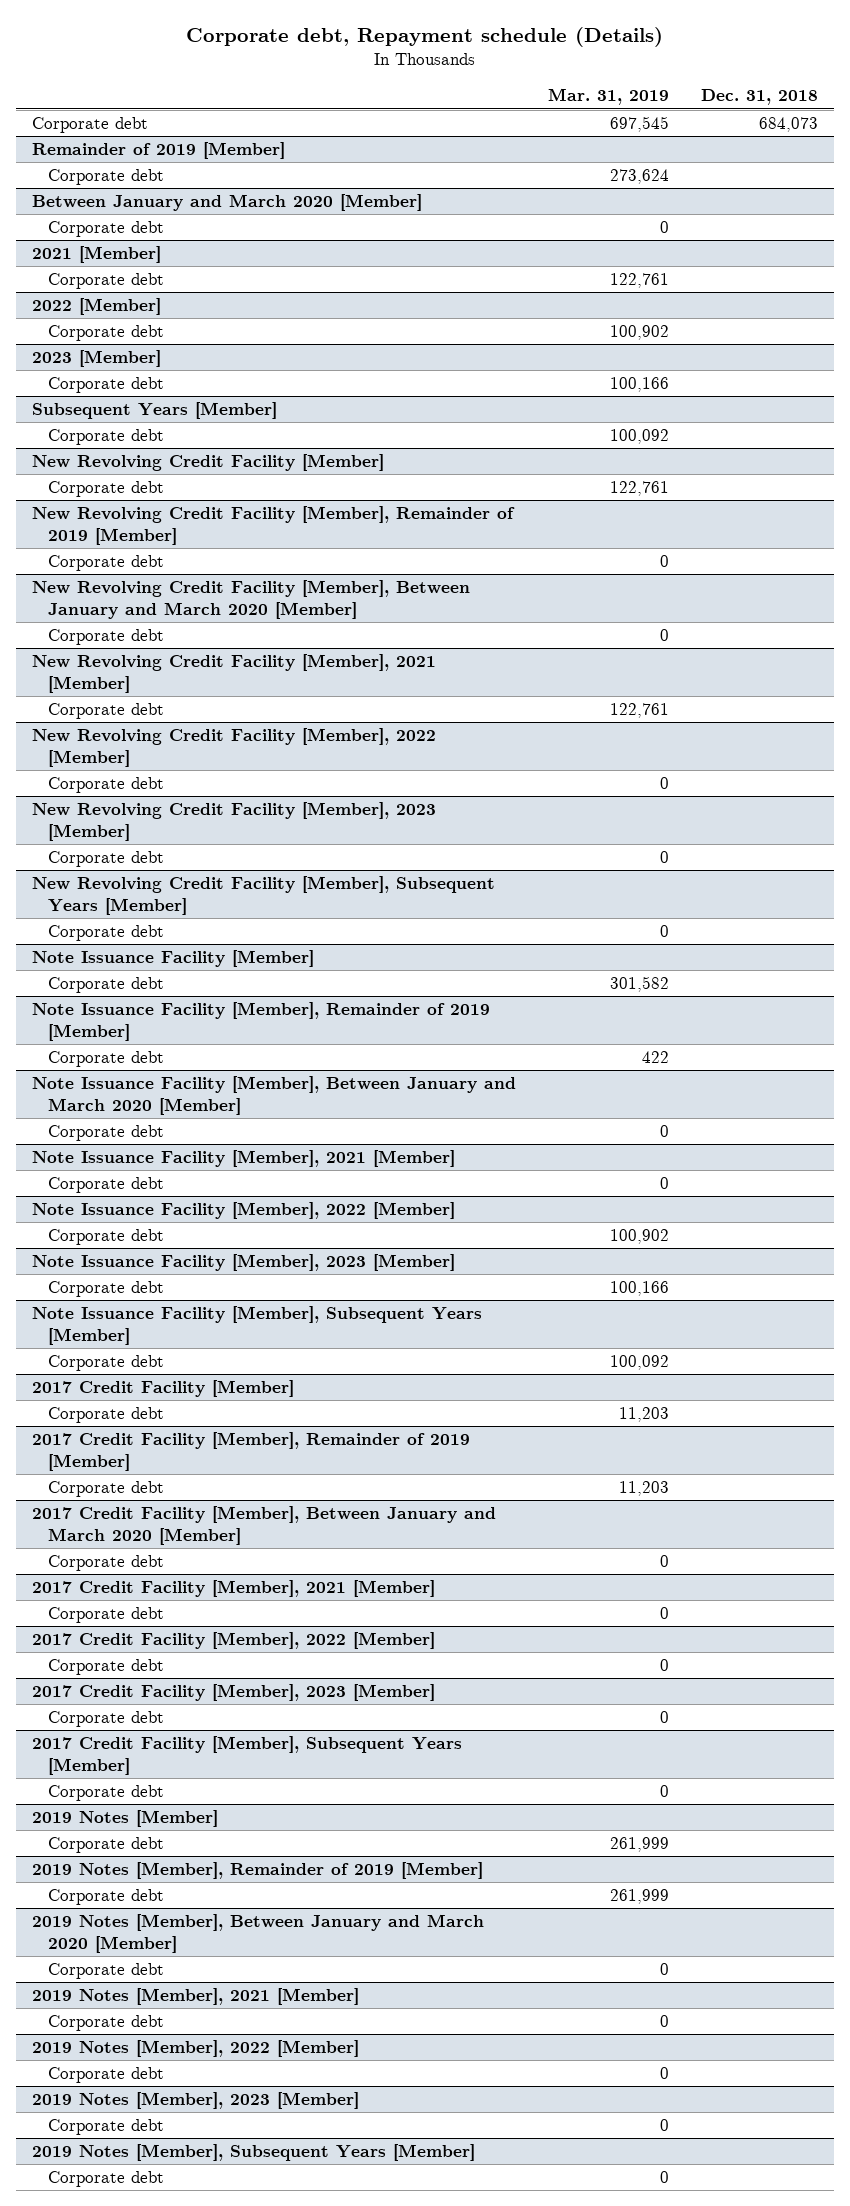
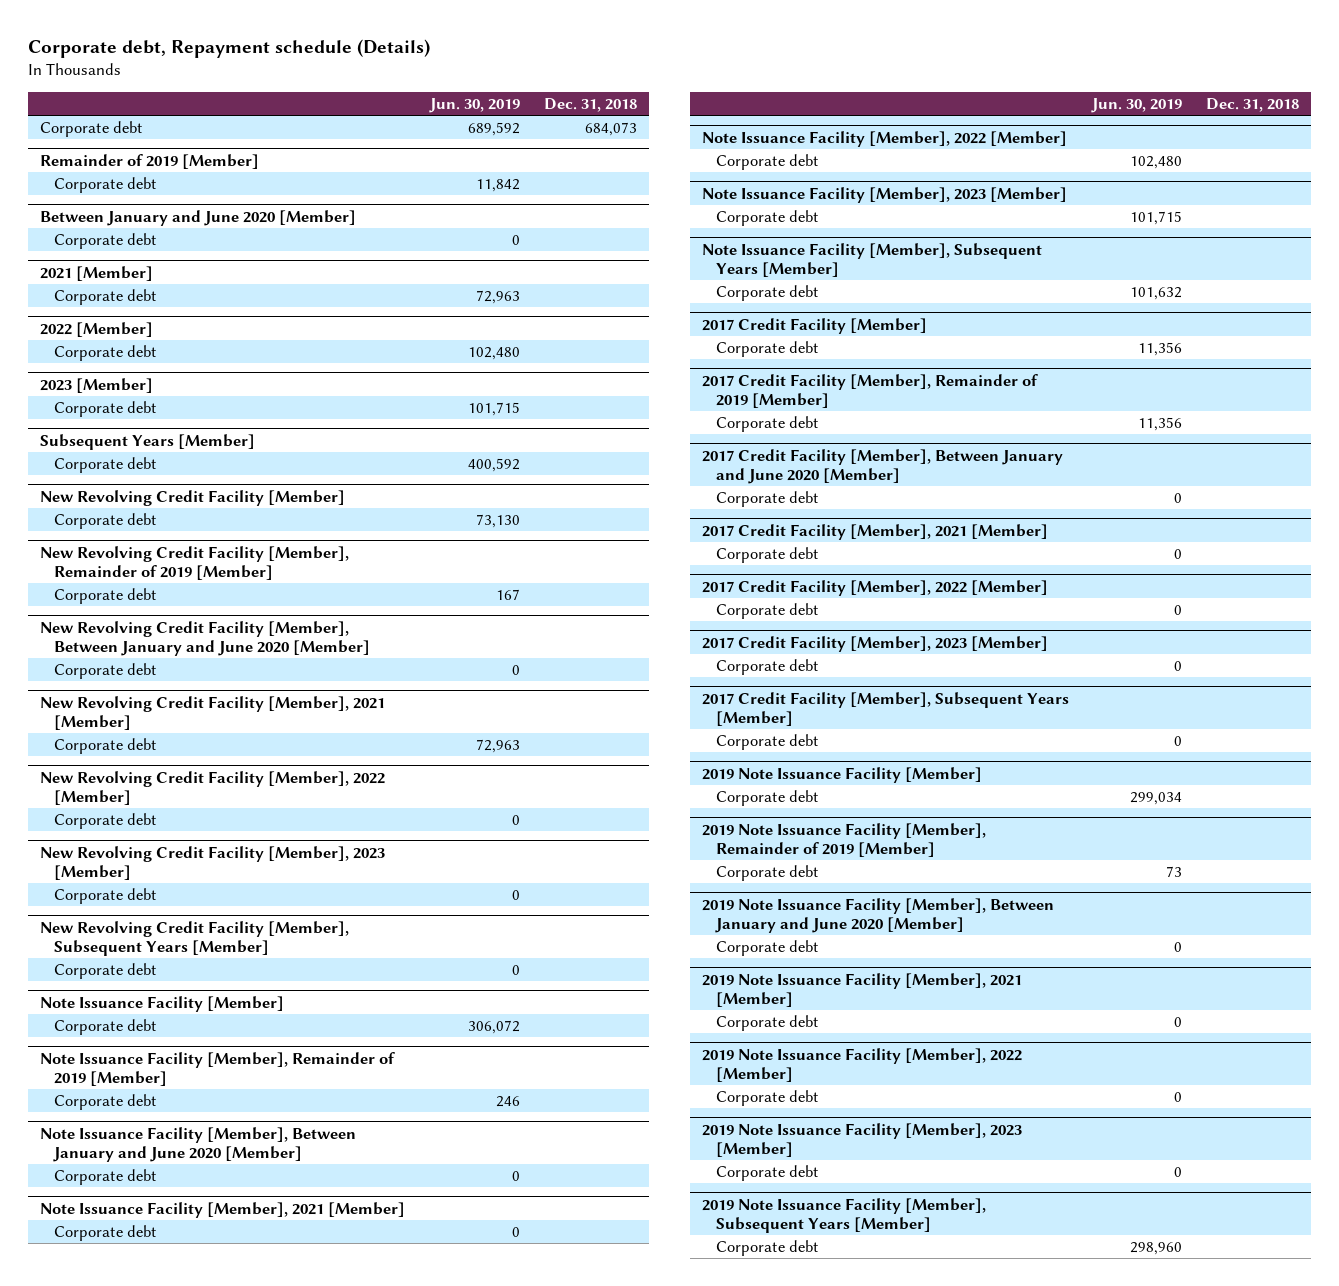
- | Mar. 31, 2019 | Dec. 31, 2018
+ | Jun. 30, 2019 | Dec. 31, 2018
- Between January and March 2020 [Member]
+ Between January and June 2020 [Member]
- New Revolving Credit Facility [Member], Between January and March 2020 [Member]
+ New Revolving Credit Facility [Member], Between January and June 2020 [Member]
- Note Issuance Facility [Member], Between January and March 2020 [Member]
+ Note Issuance Facility [Member], Between January and June 2020 [Member]
- 2017 Credit Facility [Member], Between January and March 2020 [Member]
+ 2017 Credit Facility [Member], Between January and June 2020 [Member]
- 2019 Notes [Member]
- Corporate debt | 261,999 |
- 2019 Notes [Member], Remainder of 2019 [Member]
- Corporate debt | 261,999 |
- 2019 Notes [Member], Between January and March 2020 [Member]
- Corporate debt | 0 |
- 2019 Notes [Member], 2021 [Member]
- Corporate debt | 0 |
- 2019 Notes [Member], 2022 [Member]
- Corporate debt | 0 |
- 2019 Notes [Member], 2023 [Member]
- Corporate debt | 0 |
- 2019 Notes [Member], Subsequent Years [Member]
- Corporate debt | 0 |
+ 2019 Note Issuance Facility [Member]
+ Corporate debt | 299,034 |
+ 2019 Note Issuance Facility [Member], Remainder of 2019 [Member]
+ Corporate debt | 73 |
+ 2019 Note Issuance Facility [Member], Between January and June 2020 [Member]
+ Corporate debt | 0 |
+ 2019 Note Issuance Facility [Member], 2021 [Member]
+ Corporate debt | 0 |
+ 2019 Note Issuance Facility [Member], 2022 [Member]
+ Corporate debt | 0 |
+ 2019 Note Issuance Facility [Member], 2023 [Member]
+ Corporate debt | 0 |
+ 2019 Note Issuance Facility [Member], Subsequent Years [Member]
+ Corporate debt | 298,960 |

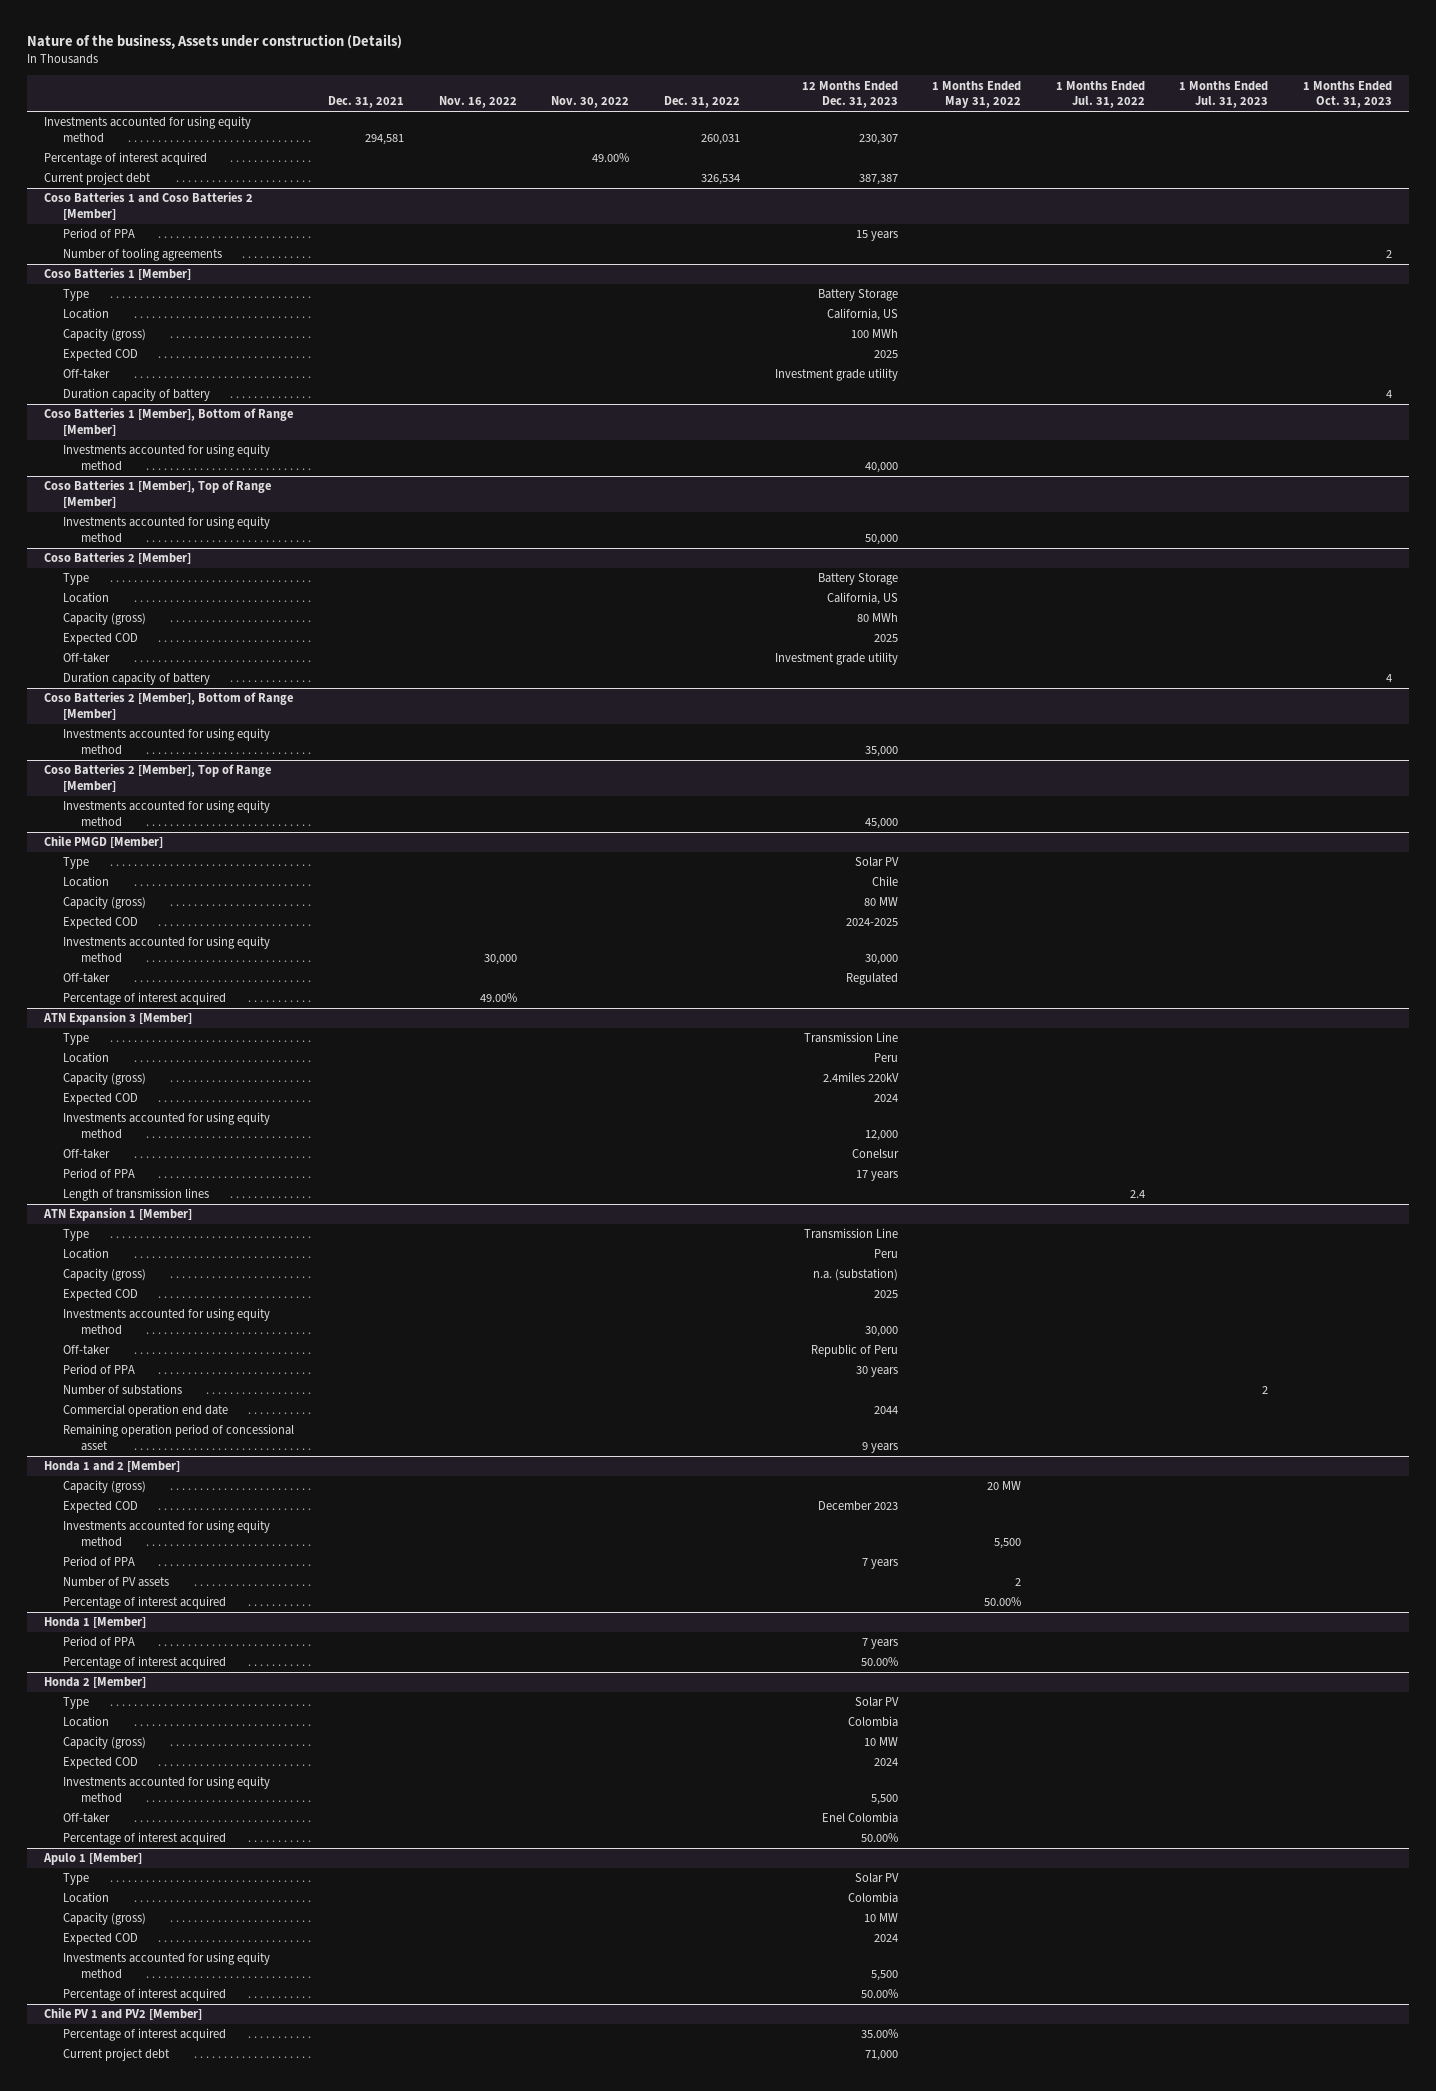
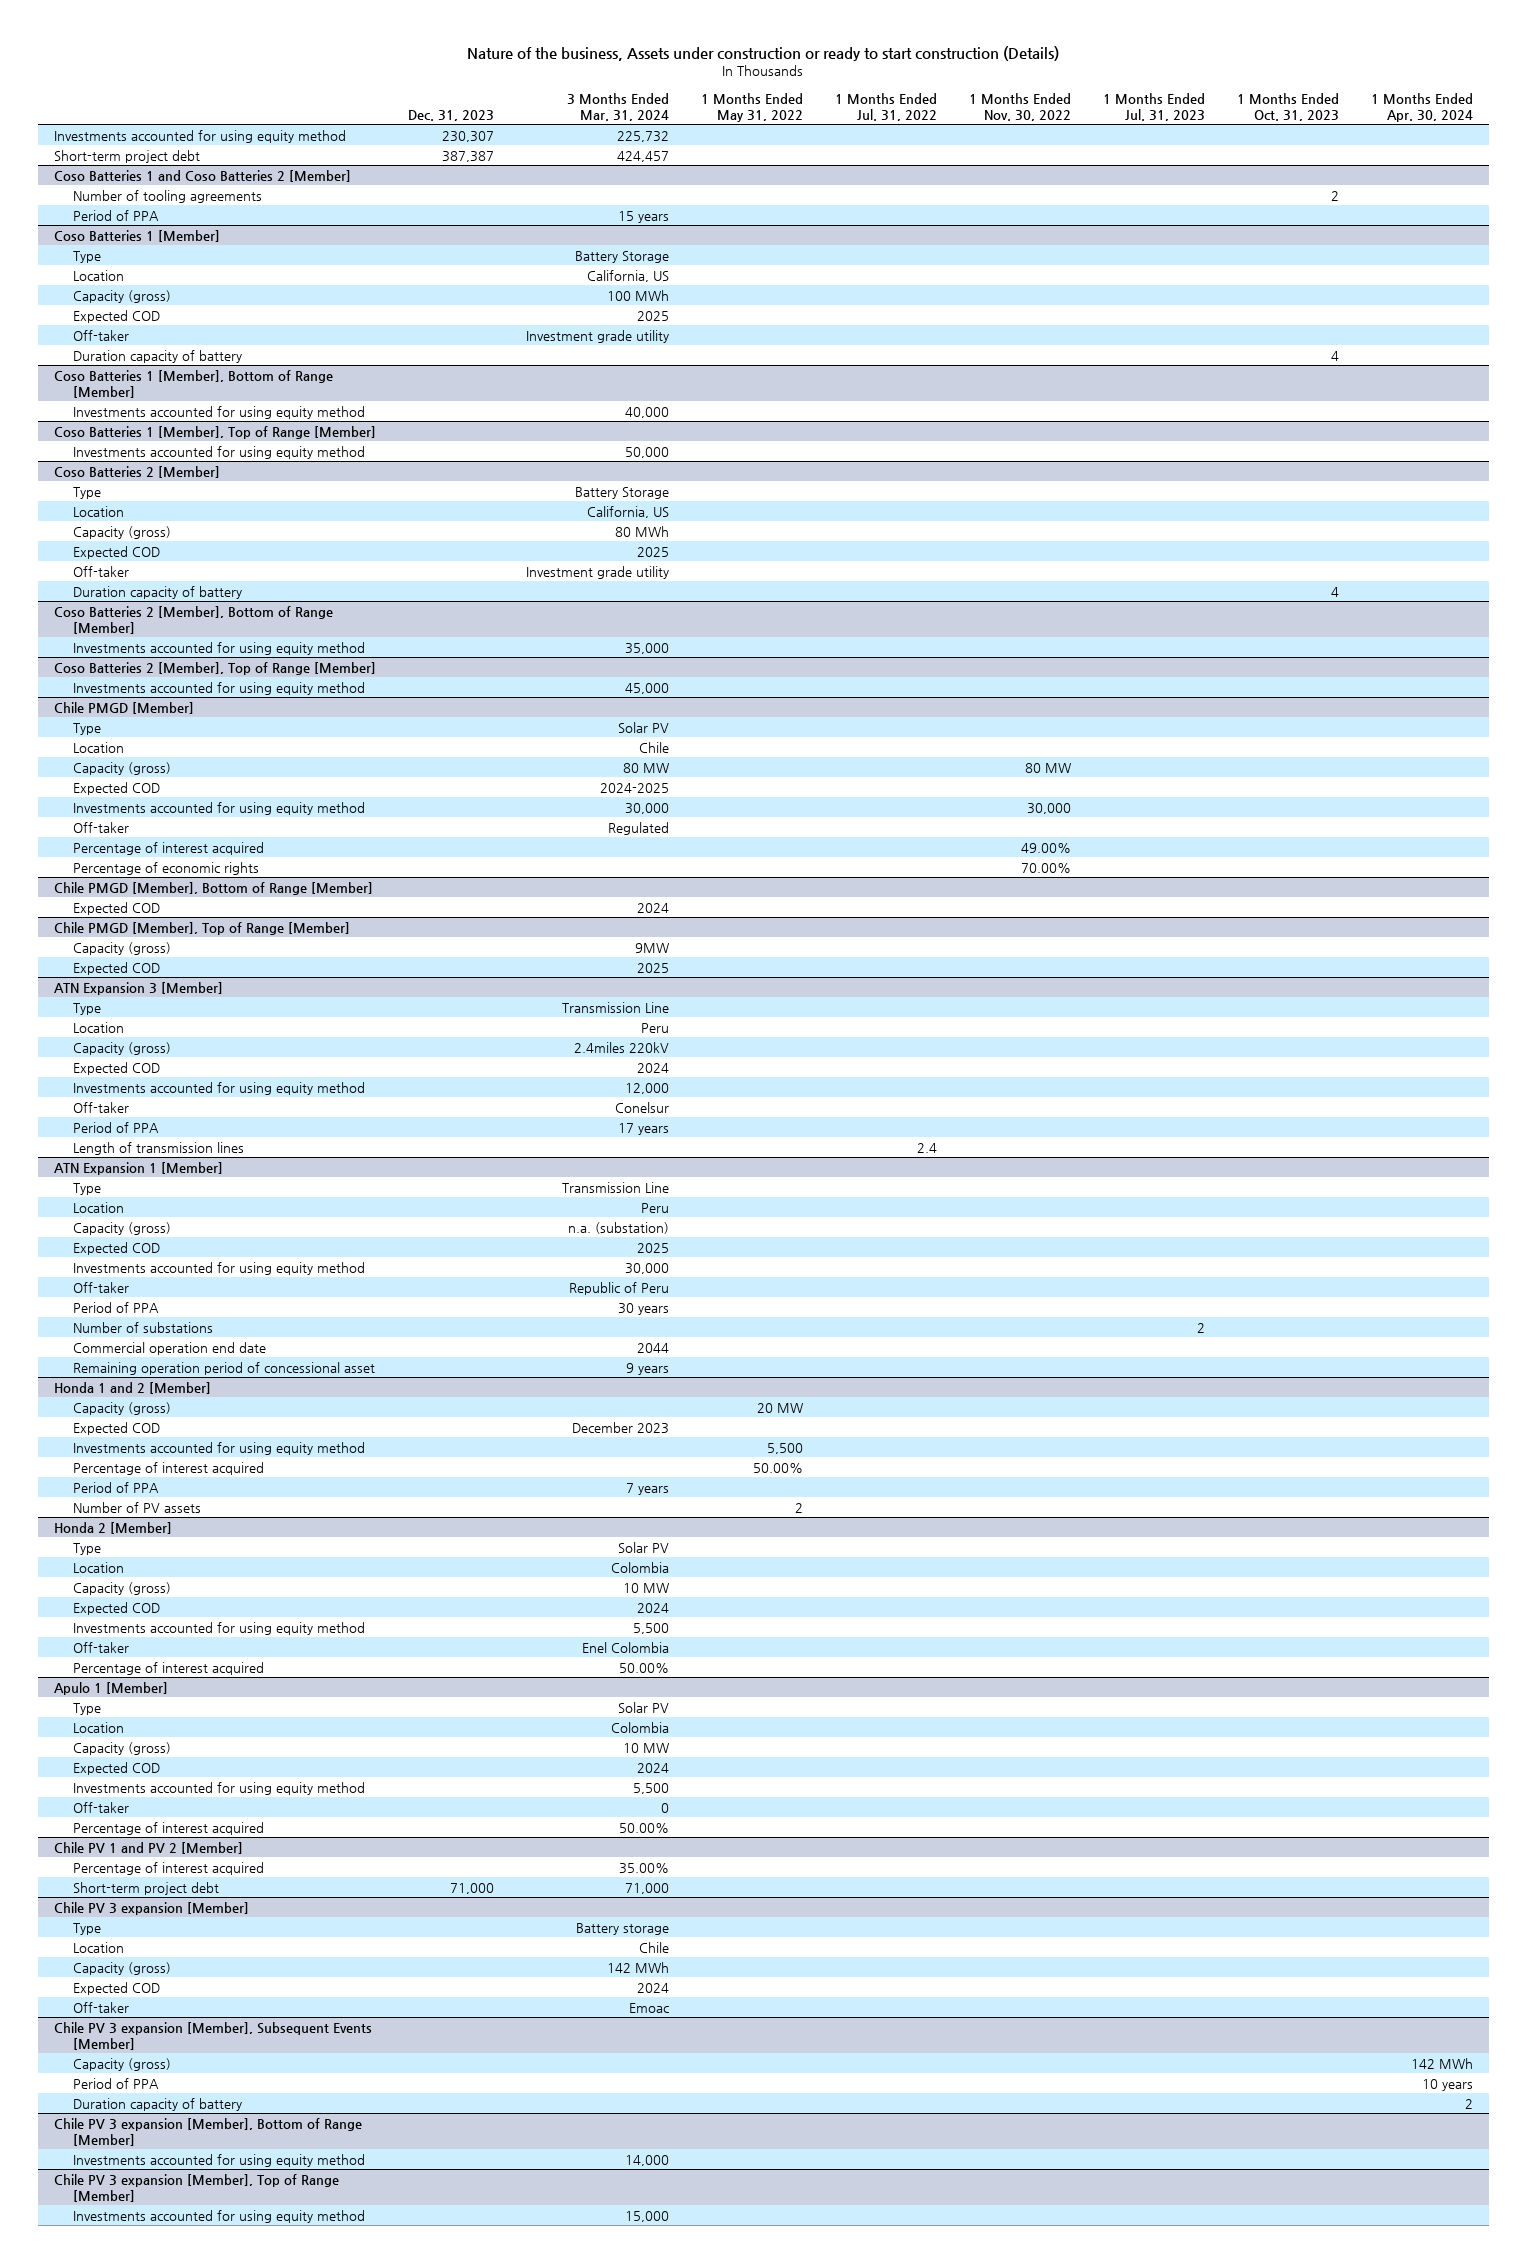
- Nature of the business, Assets under construction (Details)
+ Nature of the business, Assets under construction or ready to start construction (Details)
- | Dec. 31, 2021 | Nov. 16, 2022 | Nov. 30, 2022 | Dec. 31, 2022 | 12 Months Ended Dec. 31, 2023 | 1 Months Ended May 31, 2022 | 1 Months Ended Jul. 31, 2022 | 1 Months Ended Jul. 31, 2023 | 1 Months Ended Oct. 31, 2023
+ | Dec. 31, 2023 | 3 Months Ended Mar. 31, 2024 | 1 Months Ended May 31, 2022 | 1 Months Ended Jul. 31, 2022 | 1 Months Ended Nov. 30, 2022 | 1 Months Ended Jul. 31, 2023 | 1 Months Ended Oct. 31, 2023 | 1 Months Ended Apr. 30, 2024
- Percentage of interest acquired | | | 49.00% | | | | | |
- Current project debt | | | | 326,534 | 387,387 | | | |
+ Short-term project debt | 387,387 | 424,457 | | | | | |
@ Coso Batteries 1 and Coso Batteries 2 [Member]
moved down: Period of PPA | | 15 years | | | | | |
@ Chile PMGD [Member]
+ Percentage of economic rights | | | | | 70.00% | | |
+ Chile PMGD [Member], Bottom of Range [Member]
+ Expected COD | | 2024 | | | | | |
+ Chile PMGD [Member], Top of Range [Member]
+ Capacity (gross) | | 9MW | | | | | |
+ Expected COD | | 2025 | | | | | |
@ Honda 1 and 2 [Member]
moved up: Percentage of interest acquired | | | 50.00% | | | | |
- Honda 1 [Member]
- Period of PPA | | | | | 7 years | | | |
- Percentage of interest acquired | | | | | 50.00% | | | |
@ Apulo 1 [Member]
+ Off-taker | | 0 | | | | | |
- Chile PV 1 and PV2 [Member]
+ Chile PV 1 and PV 2 [Member]
- Current project debt | | | | | 71,000 | | | |
+ Short-term project debt | 71,000 | 71,000 | | | | | |
+ Chile PV 3 expansion [Member]
+ Type | | Battery storage | | | | | |
+ Location | | Chile | | | | | |
+ Capacity (gross) | | 142 MWh | | | | | |
+ Expected COD | | 2024 | | | | | |
+ Off-taker | | Emoac | | | | | |
+ Chile PV 3 expansion [Member], Subsequent Events [Member]
+ Capacity (gross) | | | | | | | | 142 MWh
+ Period of PPA | | | | | | | | 10 years
+ Duration capacity of battery | | | | | | | | 2
+ Chile PV 3 expansion [Member], Bottom of Range [Member]
+ Investments accounted for using equity method | | 14,000 | | | | | |
+ Chile PV 3 expansion [Member], Top of Range [Member]
+ Investments accounted for using equity method | | 15,000 | | | | | |

